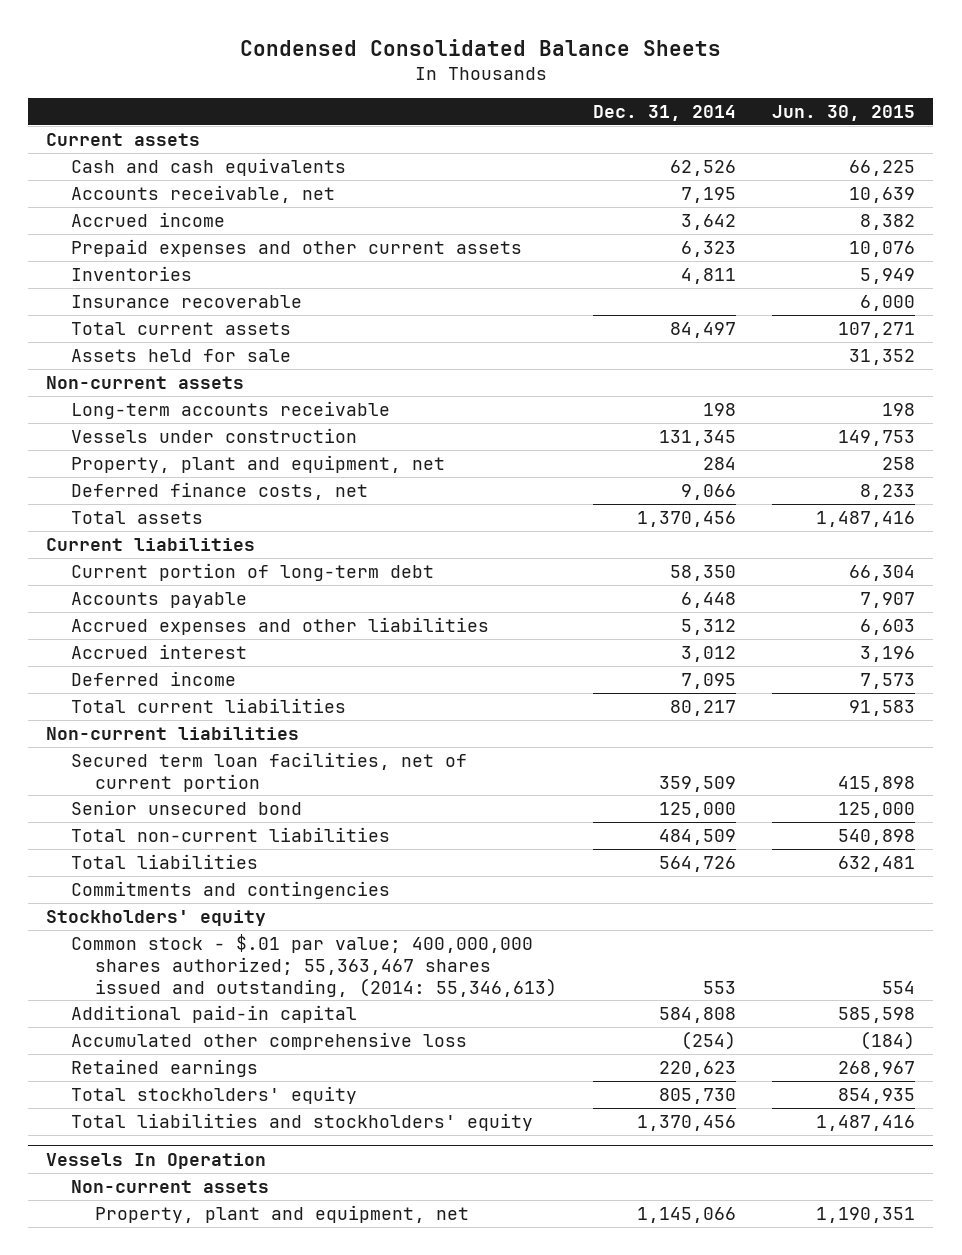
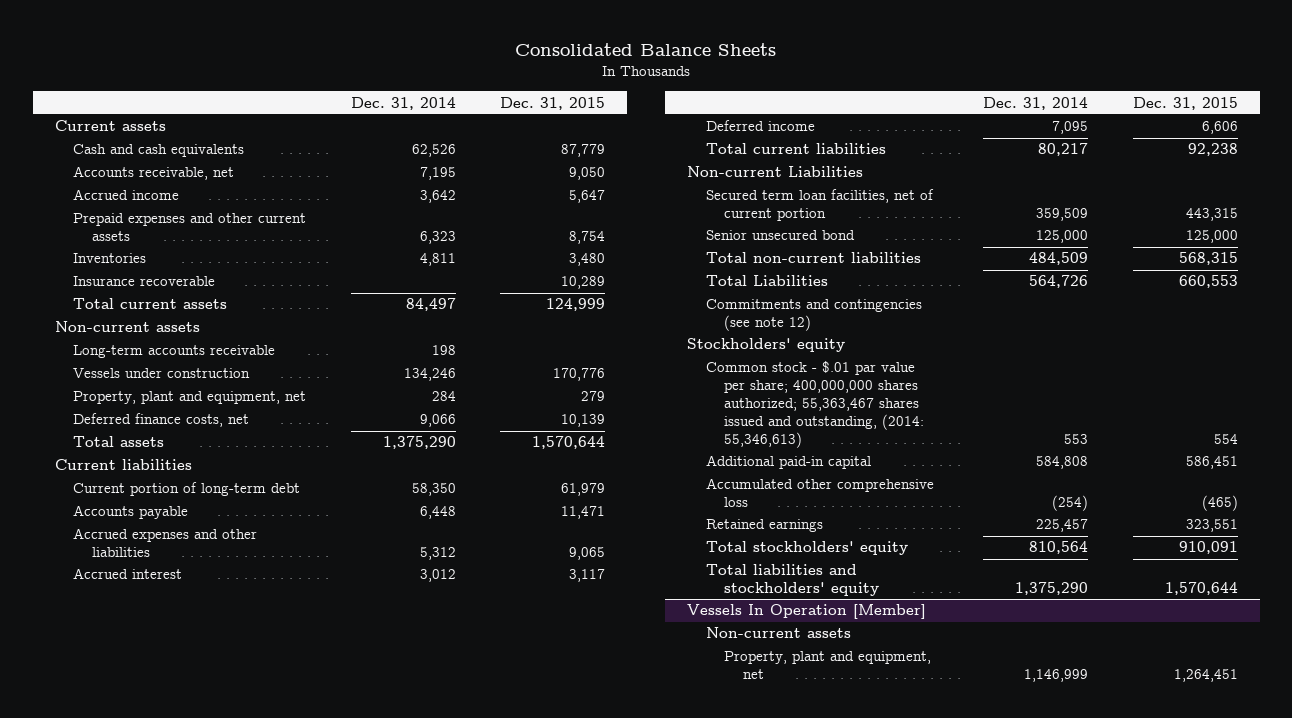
- Condensed Consolidated Balance Sheets
+ Consolidated Balance Sheets
- | Dec. 31, 2014 | Jun. 30, 2015
+ | Dec. 31, 2014 | Dec. 31, 2015
- Assets held for sale | | 31,352
- Vessels under construction | 131,345 | 149,753
+ Vessels under construction | 134,246 | 170,776
- Total assets | 1,370,456 | 1,487,416
+ Total assets | 1,375,290 | 1,570,644
- Non-current liabilities
+ Non-current Liabilities
- Total liabilities | 564,726 | 632,481
- Commitments and contingencies
+ Total Liabilities | 564,726 | 660,553
+ Commitments and contingencies (see note 12)
- Common stock - $.01 par value; 400,000,000 shares authorized; 55,363,467 shares issued and outstanding, (2014: 55,346,613) | 553 | 554
+ Common stock - $.01 par value per share; 400,000,000 shares authorized; 55,363,467 shares issued and outstanding, (2014: 55,346,613) | 553 | 554
- Retained earnings | 220,623 | 268,967
- Total stockholders' equity | 805,730 | 854,935
- Total liabilities and stockholders' equity | 1,370,456 | 1,487,416
- Vessels In Operation
+ Retained earnings | 225,457 | 323,551
+ Total stockholders' equity | 810,564 | 910,091
+ Total liabilities and stockholders' equity | 1,375,290 | 1,570,644
+ Vessels In Operation [Member]
- Property, plant and equipment, net | 1,145,066 | 1,190,351
+ Property, plant and equipment, net | 1,146,999 | 1,264,451

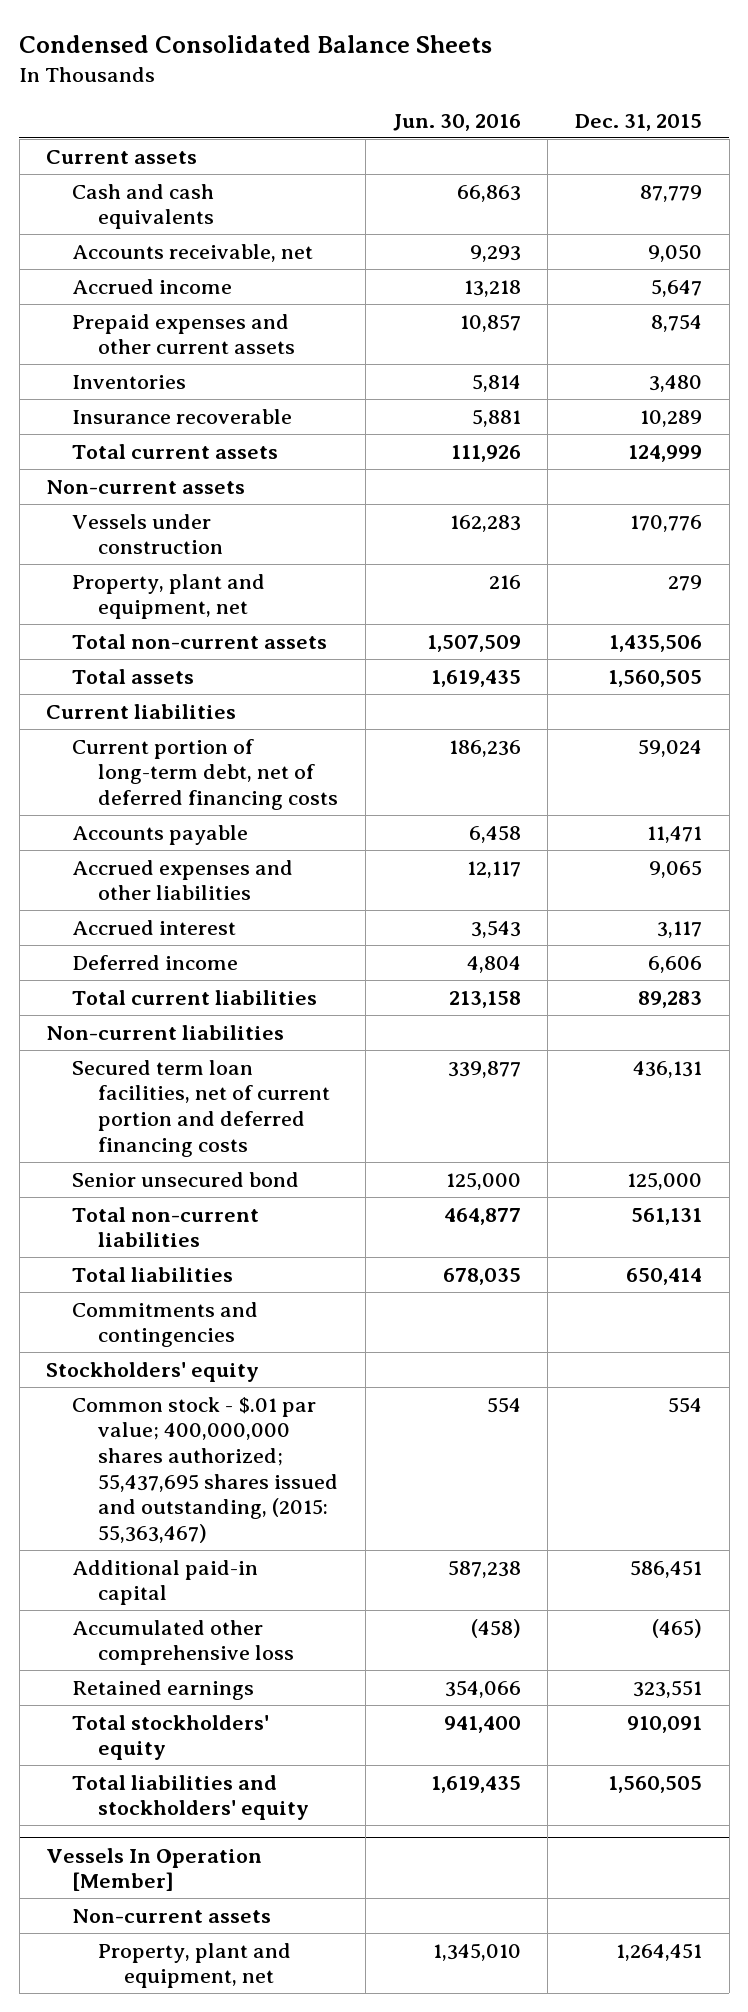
- Consolidated Balance Sheets
+ Condensed Consolidated Balance Sheets
- | Dec. 31, 2014 | Dec. 31, 2015
+ | Jun. 30, 2016 | Dec. 31, 2015
- Long-term accounts receivable | 198 |
- Deferred finance costs, net | 9,066 | 10,139
- Total assets | 1,375,290 | 1,570,644
+ Total non-current assets | 1,507,509 | 1,435,506
+ Total assets | 1,619,435 | 1,560,505
- Current portion of long-term debt | 58,350 | 61,979
+ Current portion of long-term debt, net of deferred financing costs | 186,236 | 59,024
- Total current liabilities | 80,217 | 92,238
- Non-current Liabilities
- Secured term loan facilities, net of current portion | 359,509 | 443,315
+ Total current liabilities | 213,158 | 89,283
+ Non-current liabilities
+ Secured term loan facilities, net of current portion and deferred financing costs | 339,877 | 436,131
- Total non-current liabilities | 484,509 | 568,315
- Total Liabilities | 564,726 | 660,553
- Commitments and contingencies (see note 12)
+ Total non-current liabilities | 464,877 | 561,131
+ Total liabilities | 678,035 | 650,414
+ Commitments and contingencies
- Common stock - $.01 par value per share; 400,000,000 shares authorized; 55,363,467 shares issued and outstanding, (2014: 55,346,613) | 553 | 554
+ Common stock - $.01 par value; 400,000,000 shares authorized; 55,437,695 shares issued and outstanding, (2015: 55,363,467) | 554 | 554
- Total liabilities and stockholders' equity | 1,375,290 | 1,570,644
+ Total liabilities and stockholders' equity | 1,619,435 | 1,560,505

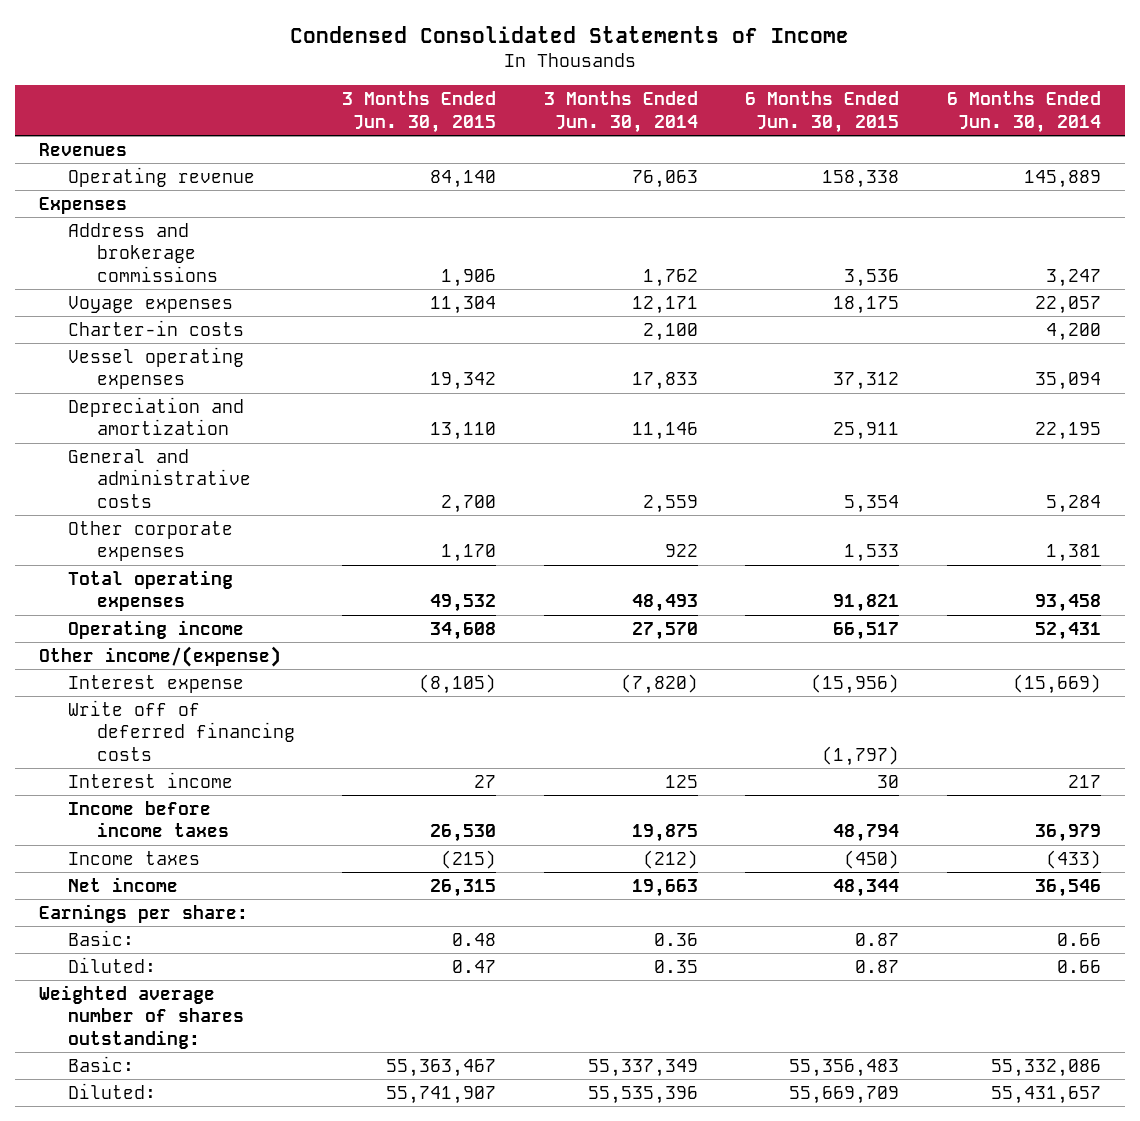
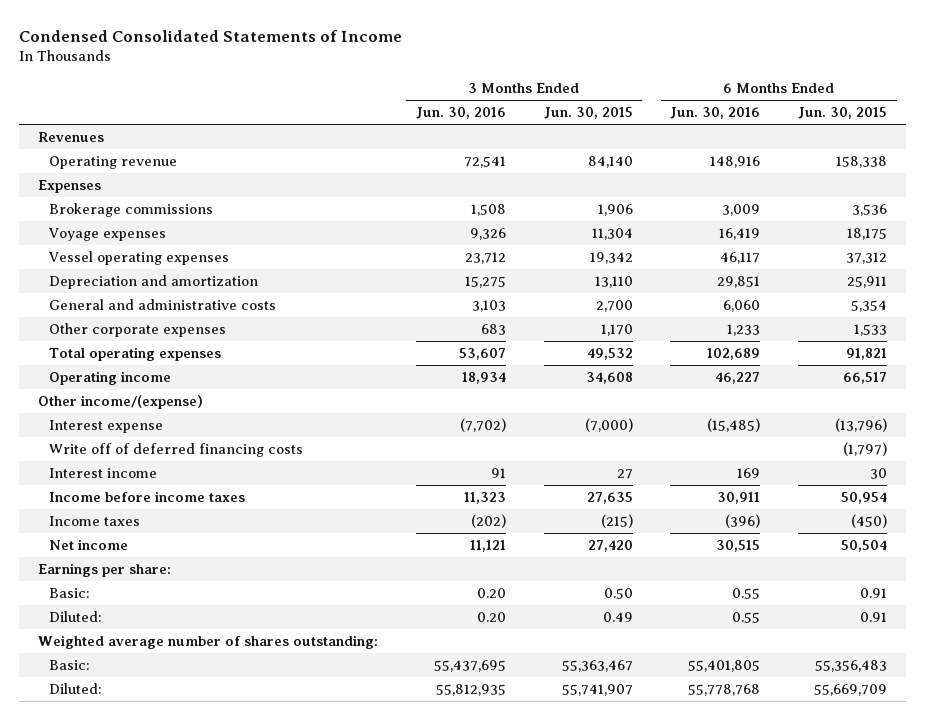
- | 3 Months Ended Jun. 30, 2015 | 3 Months Ended Jun. 30, 2014 | 6 Months Ended Jun. 30, 2015 | 6 Months Ended Jun. 30, 2014
+ | 3 Months Ended Jun. 30, 2016 | 3 Months Ended Jun. 30, 2015 | 6 Months Ended Jun. 30, 2016 | 6 Months Ended Jun. 30, 2015
- Address and brokerage commissions | 1,906 | 1,762 | 3,536 | 3,247
+ Brokerage commissions | 1,508 | 1,906 | 3,009 | 3,536
- Charter-in costs | | 2,100 | | 4,200
- Interest expense | (8,105) | (7,820) | (15,956) | (15,669)
+ Interest expense | (7,702) | (7,000) | (15,485) | (13,796)
- Income before income taxes | 26,530 | 19,875 | 48,794 | 36,979
+ Income before income taxes | 11,323 | 27,635 | 30,911 | 50,954
- Net income | 26,315 | 19,663 | 48,344 | 36,546
+ Net income | 11,121 | 27,420 | 30,515 | 50,504
- Basic: | 0.48 | 0.36 | 0.87 | 0.66
- Diluted: | 0.47 | 0.35 | 0.87 | 0.66
+ Basic: | 0.20 | 0.50 | 0.55 | 0.91
+ Diluted: | 0.20 | 0.49 | 0.55 | 0.91

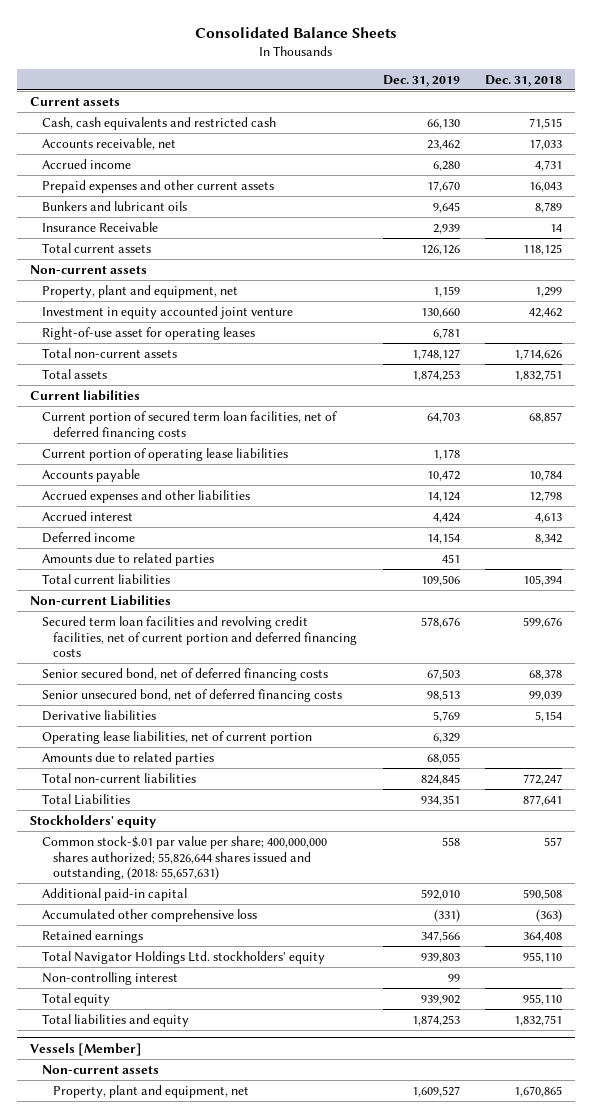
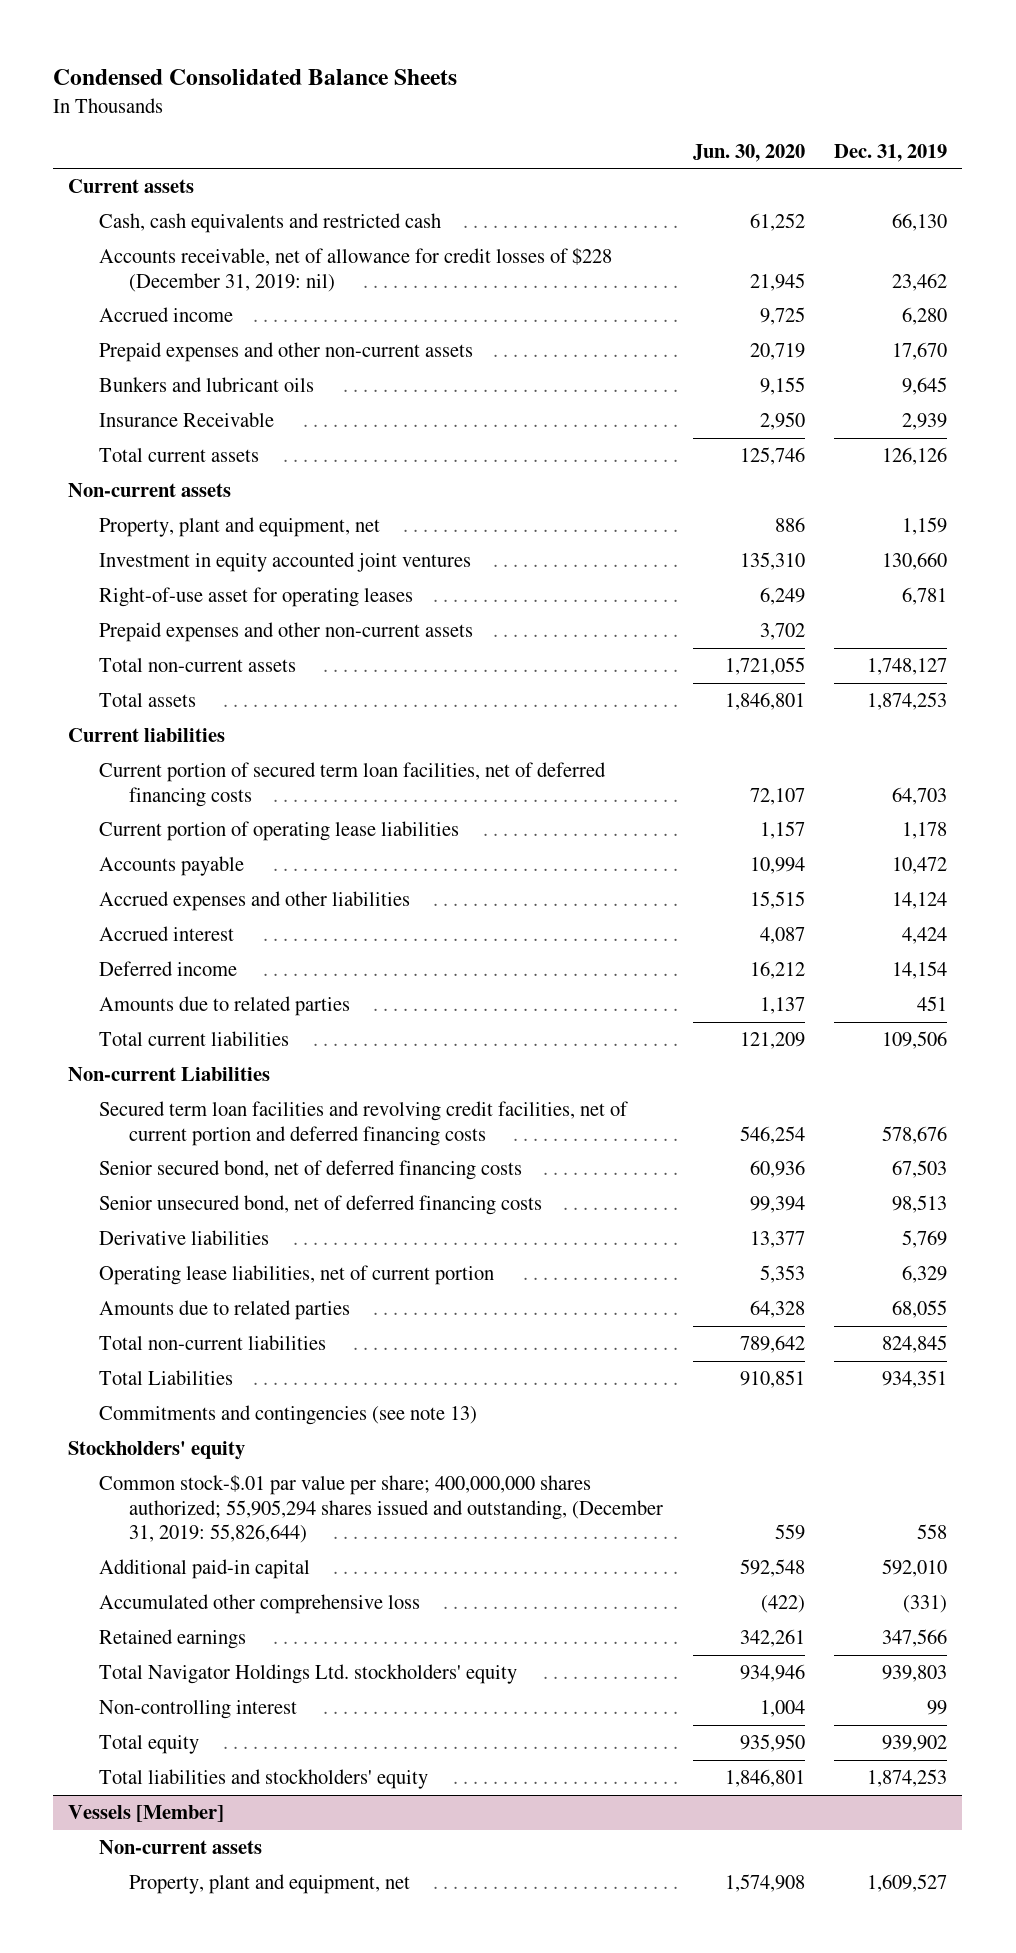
- Consolidated Balance Sheets
+ Condensed Consolidated Balance Sheets
- | Dec. 31, 2019 | Dec. 31, 2018
+ | Jun. 30, 2020 | Dec. 31, 2019
- Accounts receivable, net | 23,462 | 17,033
+ Accounts receivable, net of allowance for credit losses of $228 (December 31, 2019: nil) | 21,945 | 23,462
- Prepaid expenses and other current assets | 17,670 | 16,043
+ Prepaid expenses and other non-current assets | 20,719 | 17,670
- Investment in equity accounted joint venture | 130,660 | 42,462
+ Investment in equity accounted joint ventures | 135,310 | 130,660
+ Prepaid expenses and other non-current assets | 3,702 |
+ Commitments and contingencies (see note 13)
- Common stock-$.01 par value per share; 400,000,000 shares authorized; 55,826,644 shares issued and outstanding, (2018: 55,657,631) | 558 | 557
+ Common stock-$.01 par value per share; 400,000,000 shares authorized; 55,905,294 shares issued and outstanding, (December 31, 2019: 55,826,644) | 559 | 558
- Total liabilities and equity | 1,874,253 | 1,832,751
+ Total liabilities and stockholders' equity | 1,846,801 | 1,874,253

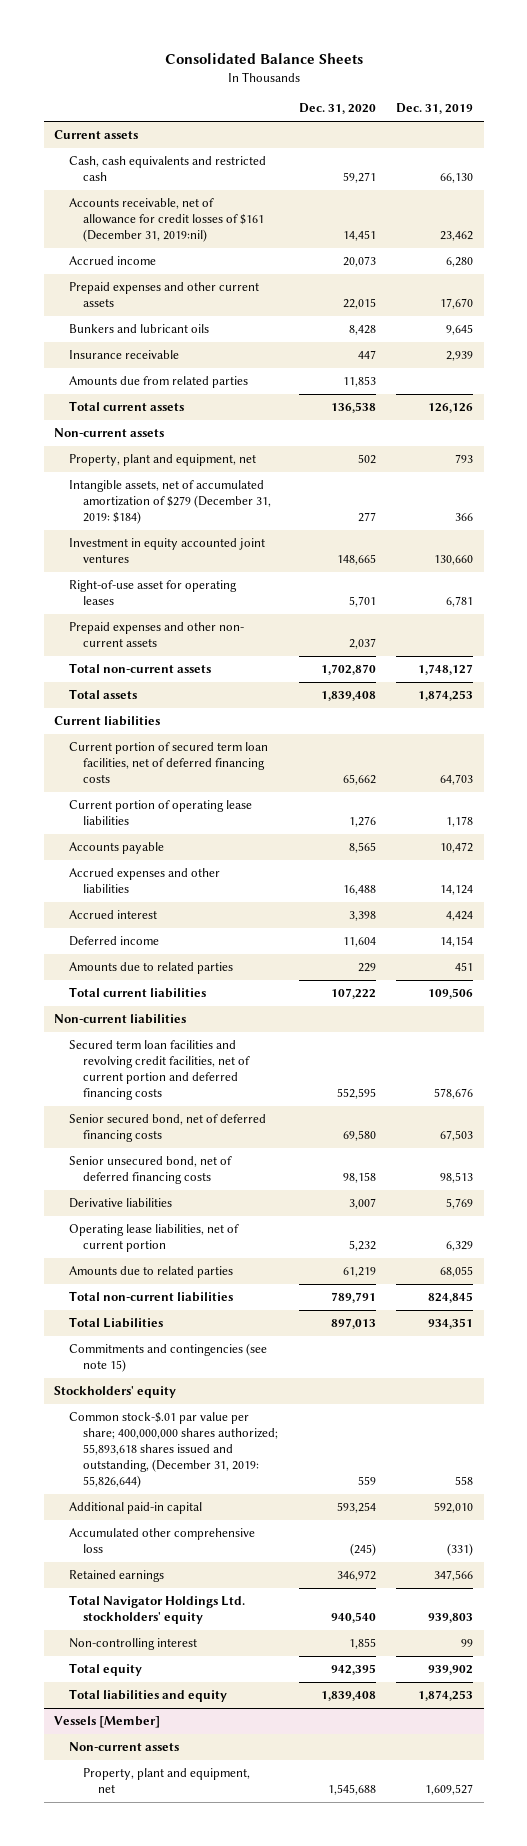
- Condensed Consolidated Balance Sheets
+ Consolidated Balance Sheets
- | Jun. 30, 2020 | Dec. 31, 2019
+ | Dec. 31, 2020 | Dec. 31, 2019
- Accounts receivable, net of allowance for credit losses of $228 (December 31, 2019: nil) | 21,945 | 23,462
+ Accounts receivable, net of allowance for credit losses of $161 (December 31, 2019:nil) | 14,451 | 23,462
- Prepaid expenses and other non-current assets | 20,719 | 17,670
+ Prepaid expenses and other current assets | 22,015 | 17,670
- Insurance Receivable | 2,950 | 2,939
+ Insurance receivable | 447 | 2,939
+ Amounts due from related parties | 11,853 |
- Property, plant and equipment, net | 886 | 1,159
+ Property, plant and equipment, net | 502 | 793
+ Intangible assets, net of accumulated amortization of $279 (December 31, 2019: $184) | 277 | 366
- Prepaid expenses and other non-current assets | 3,702 |
+ Prepaid expenses and other non- current assets | 2,037 |
- Non-current Liabilities
+ Non-current liabilities
- Commitments and contingencies (see note 13)
+ Commitments and contingencies (see note 15)
- Common stock-$.01 par value per share; 400,000,000 shares authorized; 55,905,294 shares issued and outstanding, (December 31, 2019: 55,826,644) | 559 | 558
+ Common stock-$.01 par value per share; 400,000,000 shares authorized; 55,893,618 shares issued and outstanding, (December 31, 2019: 55,826,644) | 559 | 558
- Total liabilities and stockholders' equity | 1,846,801 | 1,874,253
+ Total liabilities and equity | 1,839,408 | 1,874,253

